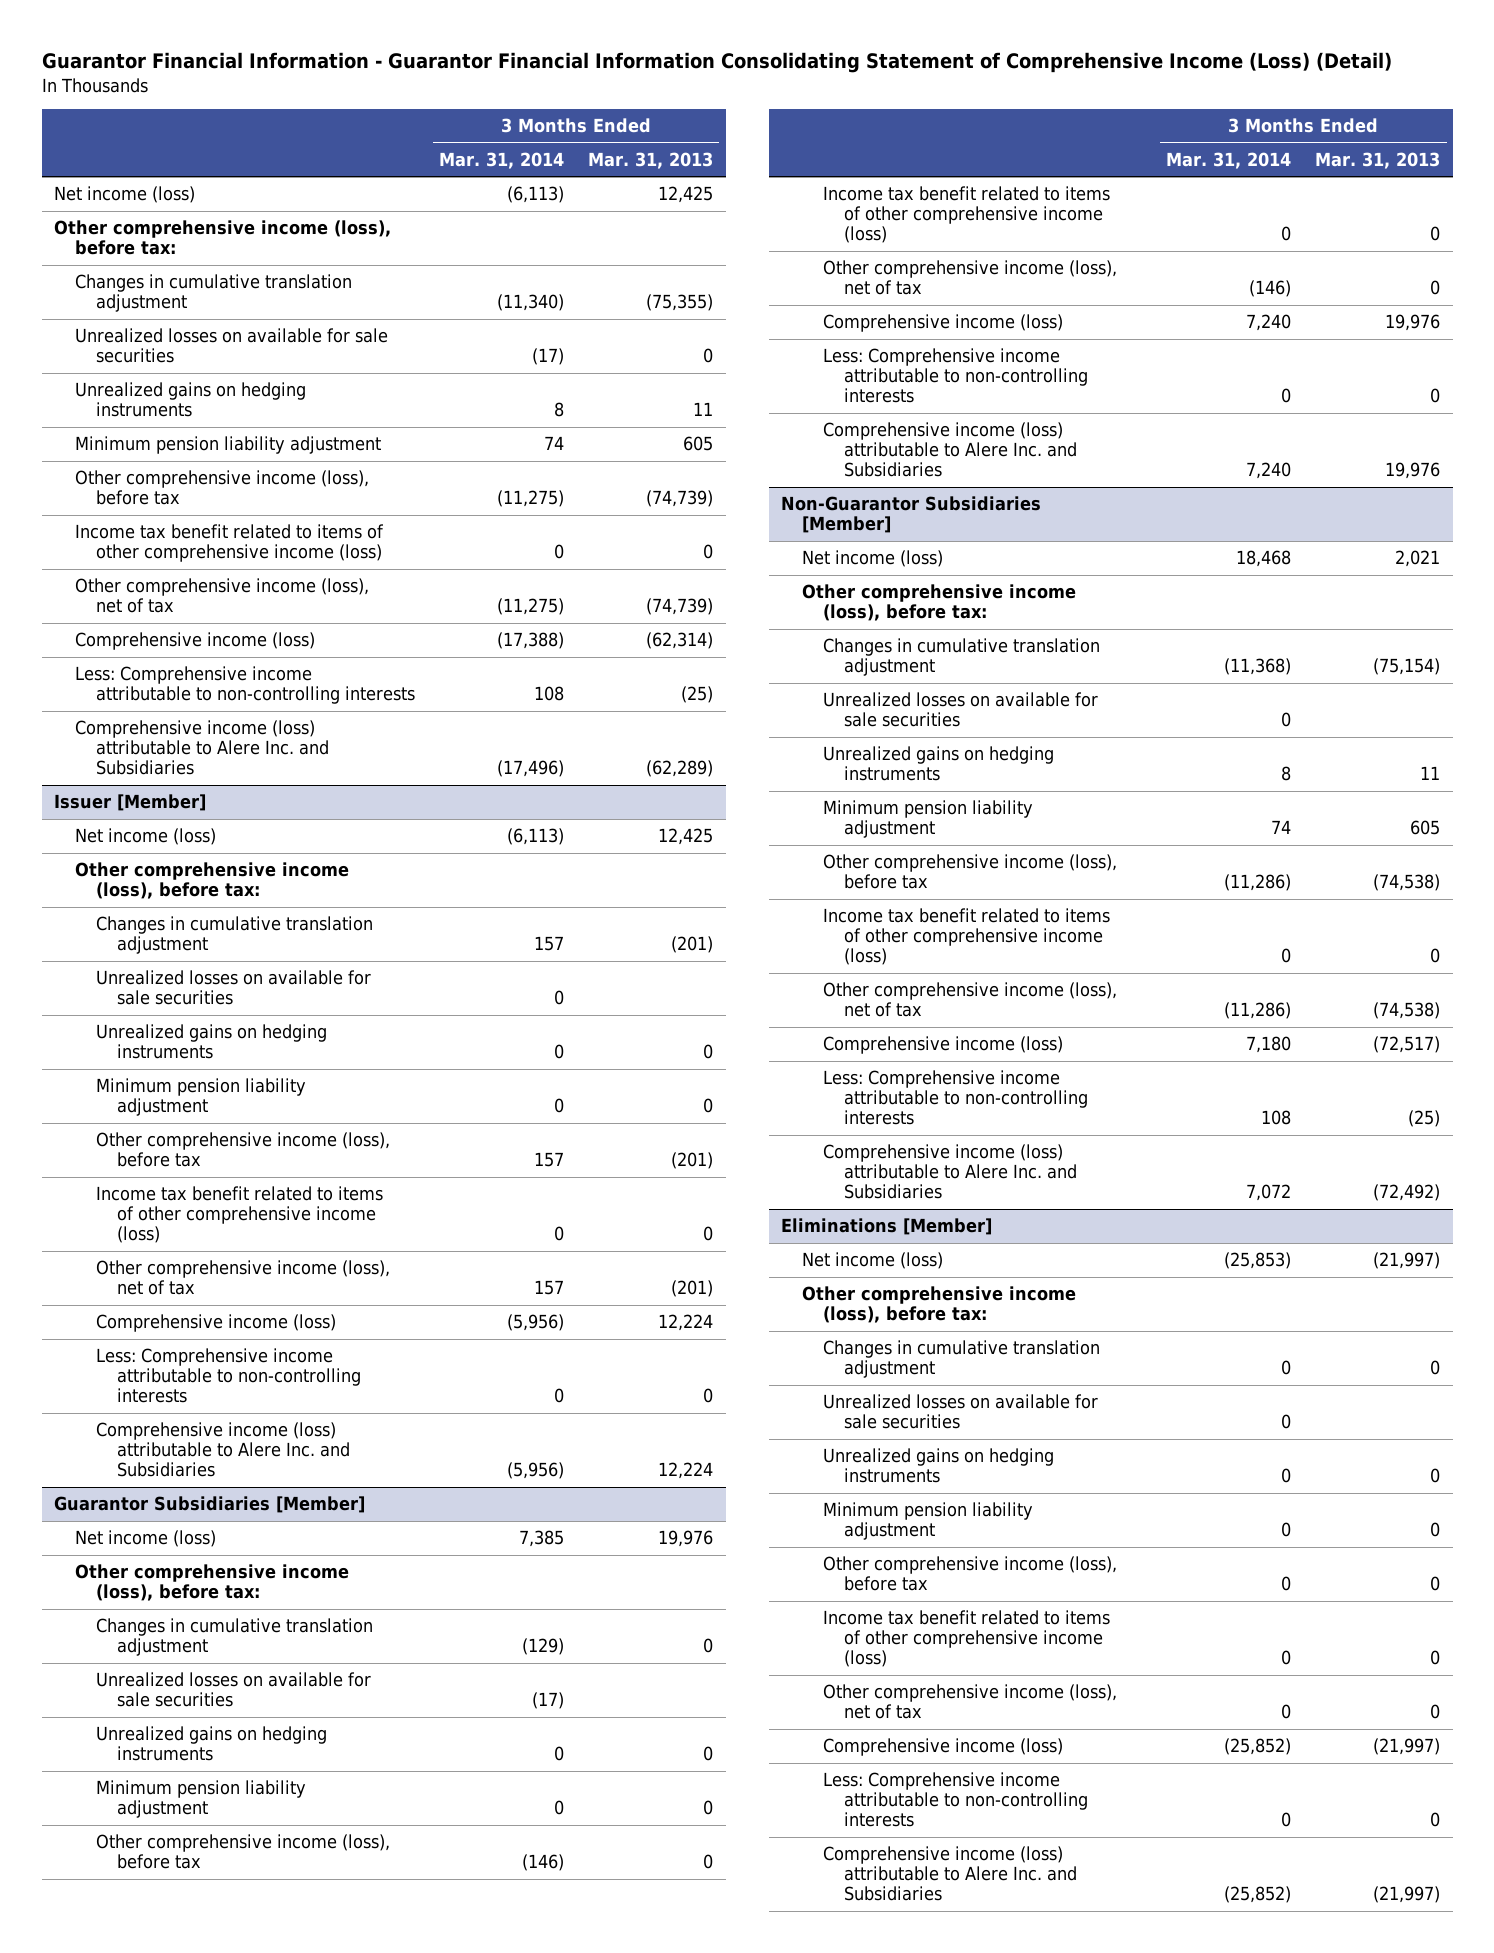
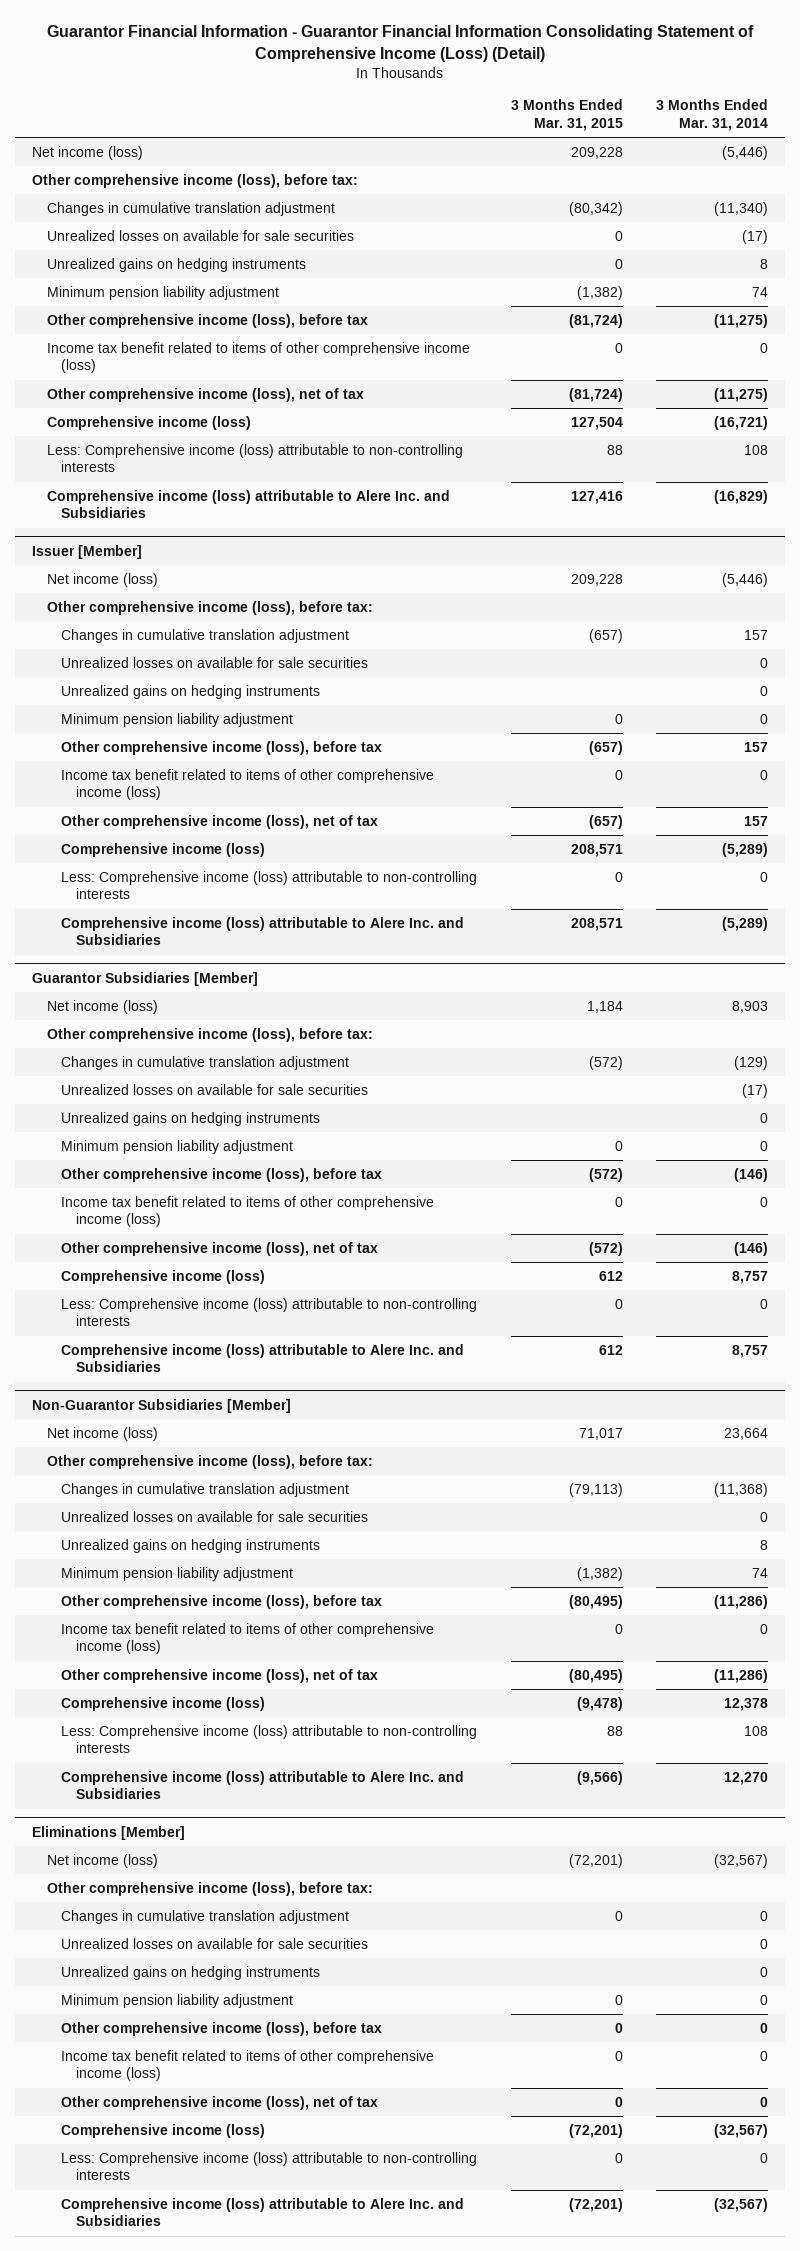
- | 3 Months Ended Mar. 31, 2014 | 3 Months Ended Mar. 31, 2013
+ | 3 Months Ended Mar. 31, 2015 | 3 Months Ended Mar. 31, 2014
- Net income (loss) | (6,113) | 12,425
+ Net income (loss) | 209,228 | (5,446)
- Comprehensive income (loss) | (17,388) | (62,314)
- Less: Comprehensive income attributable to non-controlling interests | 108 | (25)
- Comprehensive income (loss) attributable to Alere Inc. and Subsidiaries | (17,496) | (62,289)
+ Comprehensive income (loss) | 127,504 | (16,721)
+ Less: Comprehensive income (loss) attributable to non-controlling interests | 88 | 108
+ Comprehensive income (loss) attributable to Alere Inc. and Subsidiaries | 127,416 | (16,829)
@ Issuer [Member]
- Net income (loss) | (6,113) | 12,425
+ Net income (loss) | 209,228 | (5,446)
- Comprehensive income (loss) | (5,956) | 12,224
- Less: Comprehensive income attributable to non-controlling interests | 0 | 0
- Comprehensive income (loss) attributable to Alere Inc. and Subsidiaries | (5,956) | 12,224
+ Comprehensive income (loss) | 208,571 | (5,289)
+ Less: Comprehensive income (loss) attributable to non-controlling interests | 0 | 0
+ Comprehensive income (loss) attributable to Alere Inc. and Subsidiaries | 208,571 | (5,289)
@ Guarantor Subsidiaries [Member]
- Net income (loss) | 7,385 | 19,976
+ Net income (loss) | 1,184 | 8,903
- Comprehensive income (loss) | 7,240 | 19,976
- Less: Comprehensive income attributable to non-controlling interests | 0 | 0
- Comprehensive income (loss) attributable to Alere Inc. and Subsidiaries | 7,240 | 19,976
+ Comprehensive income (loss) | 612 | 8,757
+ Less: Comprehensive income (loss) attributable to non-controlling interests | 0 | 0
+ Comprehensive income (loss) attributable to Alere Inc. and Subsidiaries | 612 | 8,757
@ Non-Guarantor Subsidiaries [Member]
- Net income (loss) | 18,468 | 2,021
+ Net income (loss) | 71,017 | 23,664
- Comprehensive income (loss) | 7,180 | (72,517)
- Less: Comprehensive income attributable to non-controlling interests | 108 | (25)
- Comprehensive income (loss) attributable to Alere Inc. and Subsidiaries | 7,072 | (72,492)
+ Comprehensive income (loss) | (9,478) | 12,378
+ Less: Comprehensive income (loss) attributable to non-controlling interests | 88 | 108
+ Comprehensive income (loss) attributable to Alere Inc. and Subsidiaries | (9,566) | 12,270
@ Eliminations [Member]
- Net income (loss) | (25,853) | (21,997)
+ Net income (loss) | (72,201) | (32,567)
- Comprehensive income (loss) | (25,852) | (21,997)
- Less: Comprehensive income attributable to non-controlling interests | 0 | 0
- Comprehensive income (loss) attributable to Alere Inc. and Subsidiaries | (25,852) | (21,997)
+ Comprehensive income (loss) | (72,201) | (32,567)
+ Less: Comprehensive income (loss) attributable to non-controlling interests | 0 | 0
+ Comprehensive income (loss) attributable to Alere Inc. and Subsidiaries | (72,201) | (32,567)

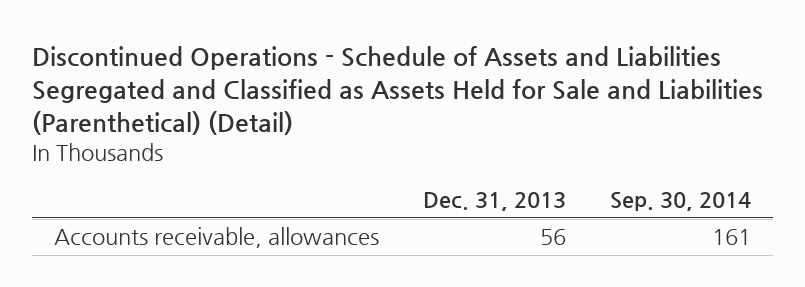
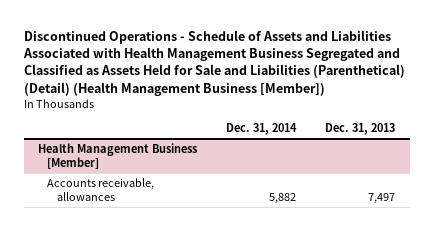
- Discontinued Operations - Schedule of Assets and Liabilities Segregated and Classified as Assets Held for Sale and Liabilities (Parenthetical) (Detail)
+ Discontinued Operations - Schedule of Assets and Liabilities Associated with Health Management Business Segregated and Classified as Assets Held for Sale and Liabilities (Parenthetical) (Detail) (Health Management Business [Member])
- | Dec. 31, 2013 | Sep. 30, 2014
+ | Dec. 31, 2014 | Dec. 31, 2013
- Accounts receivable, allowances | 56 | 161
+ Health Management Business [Member]
+ Accounts receivable, allowances | 5,882 | 7,497

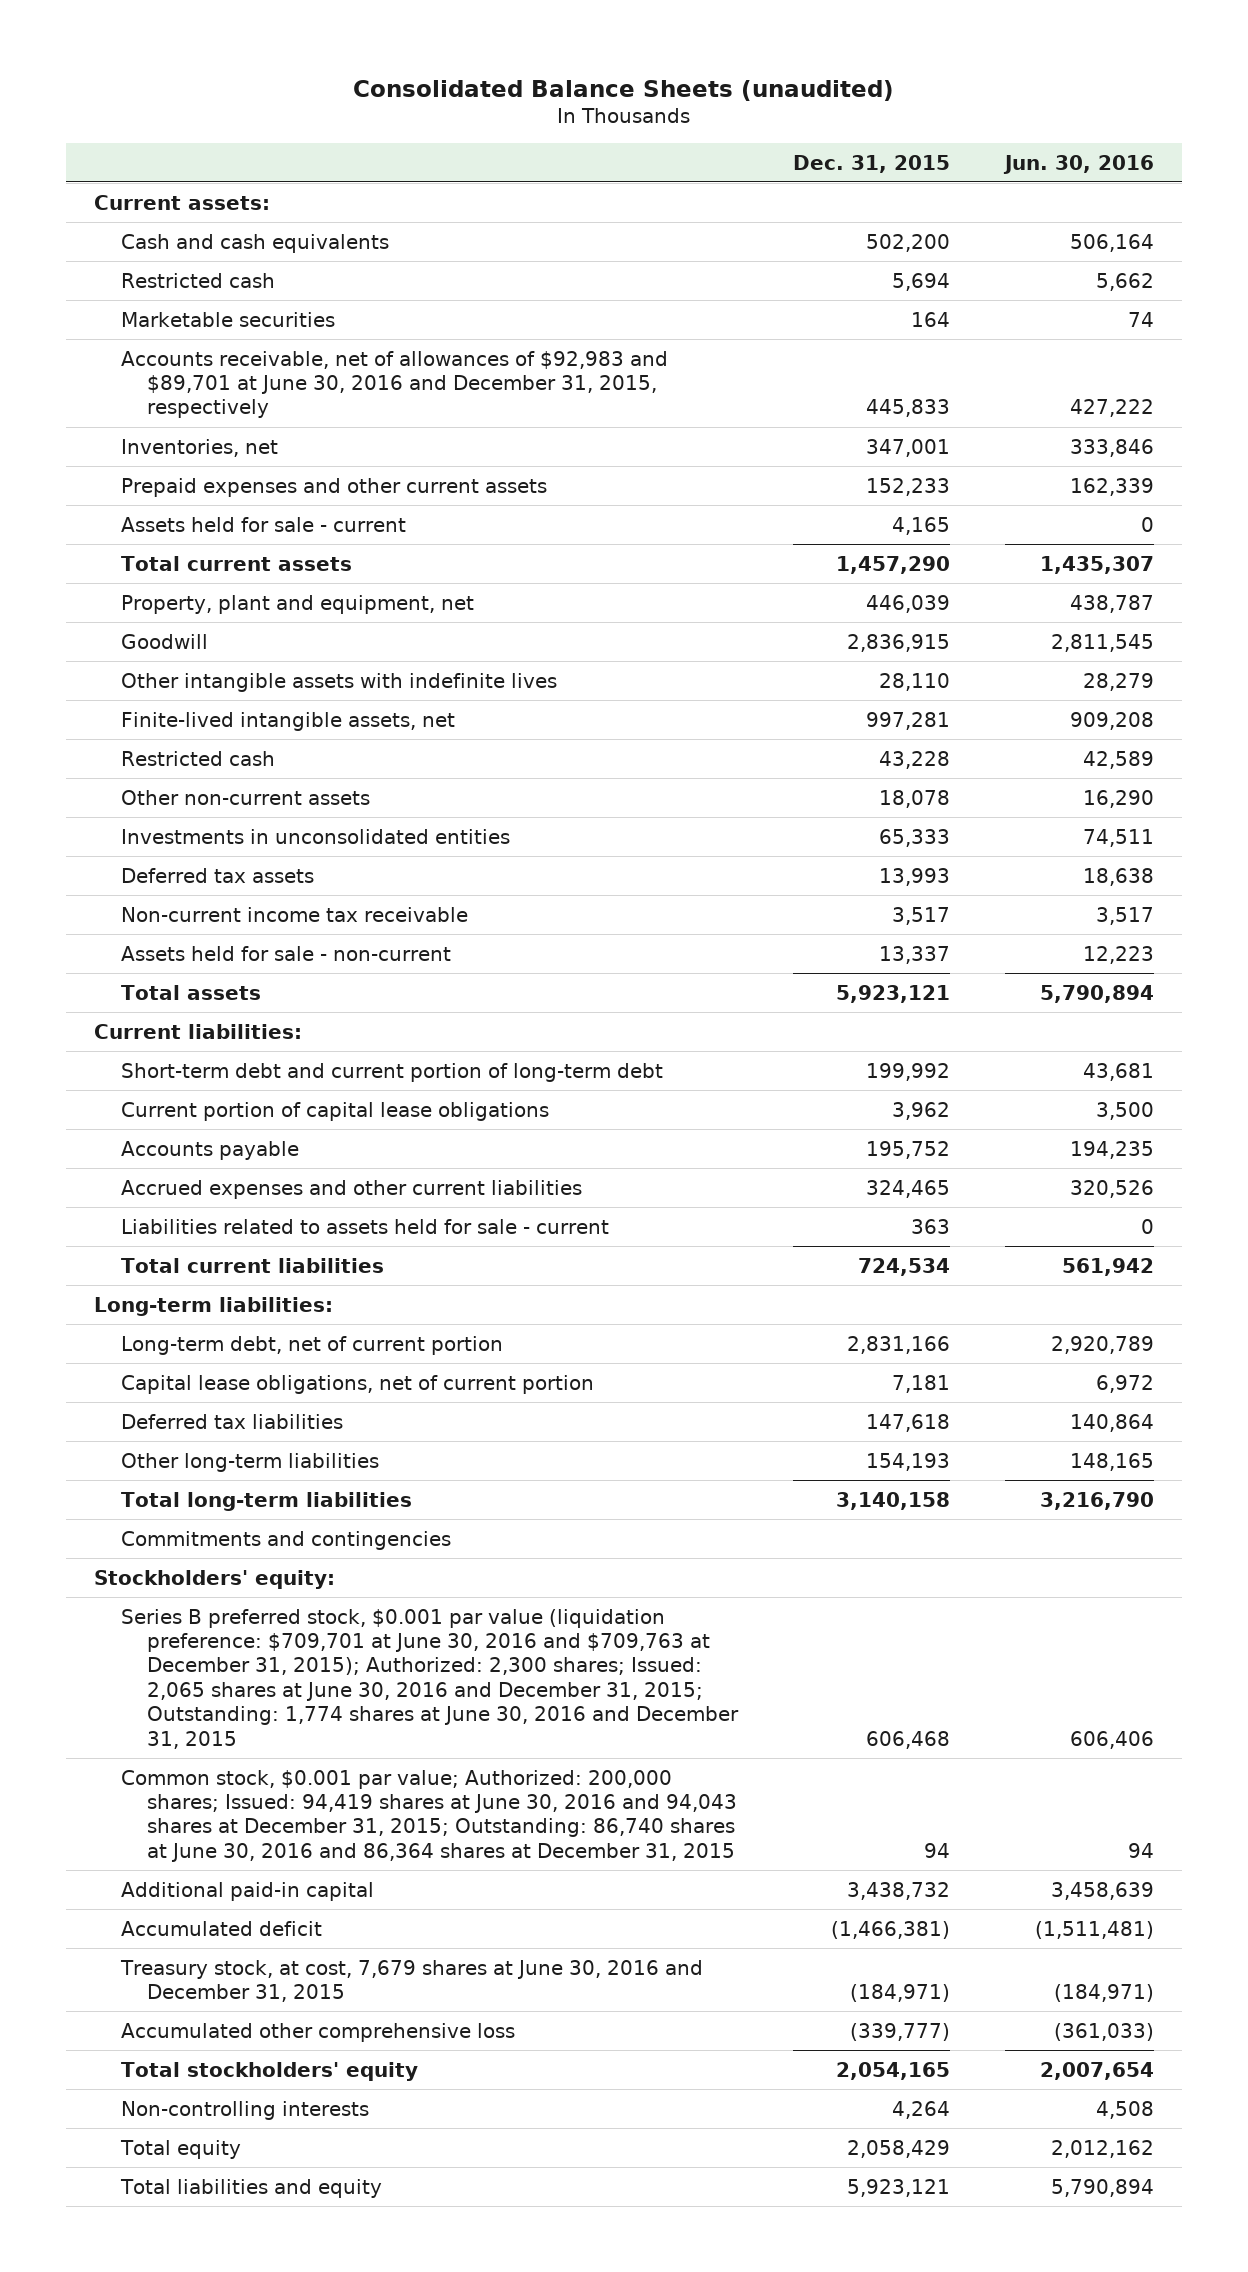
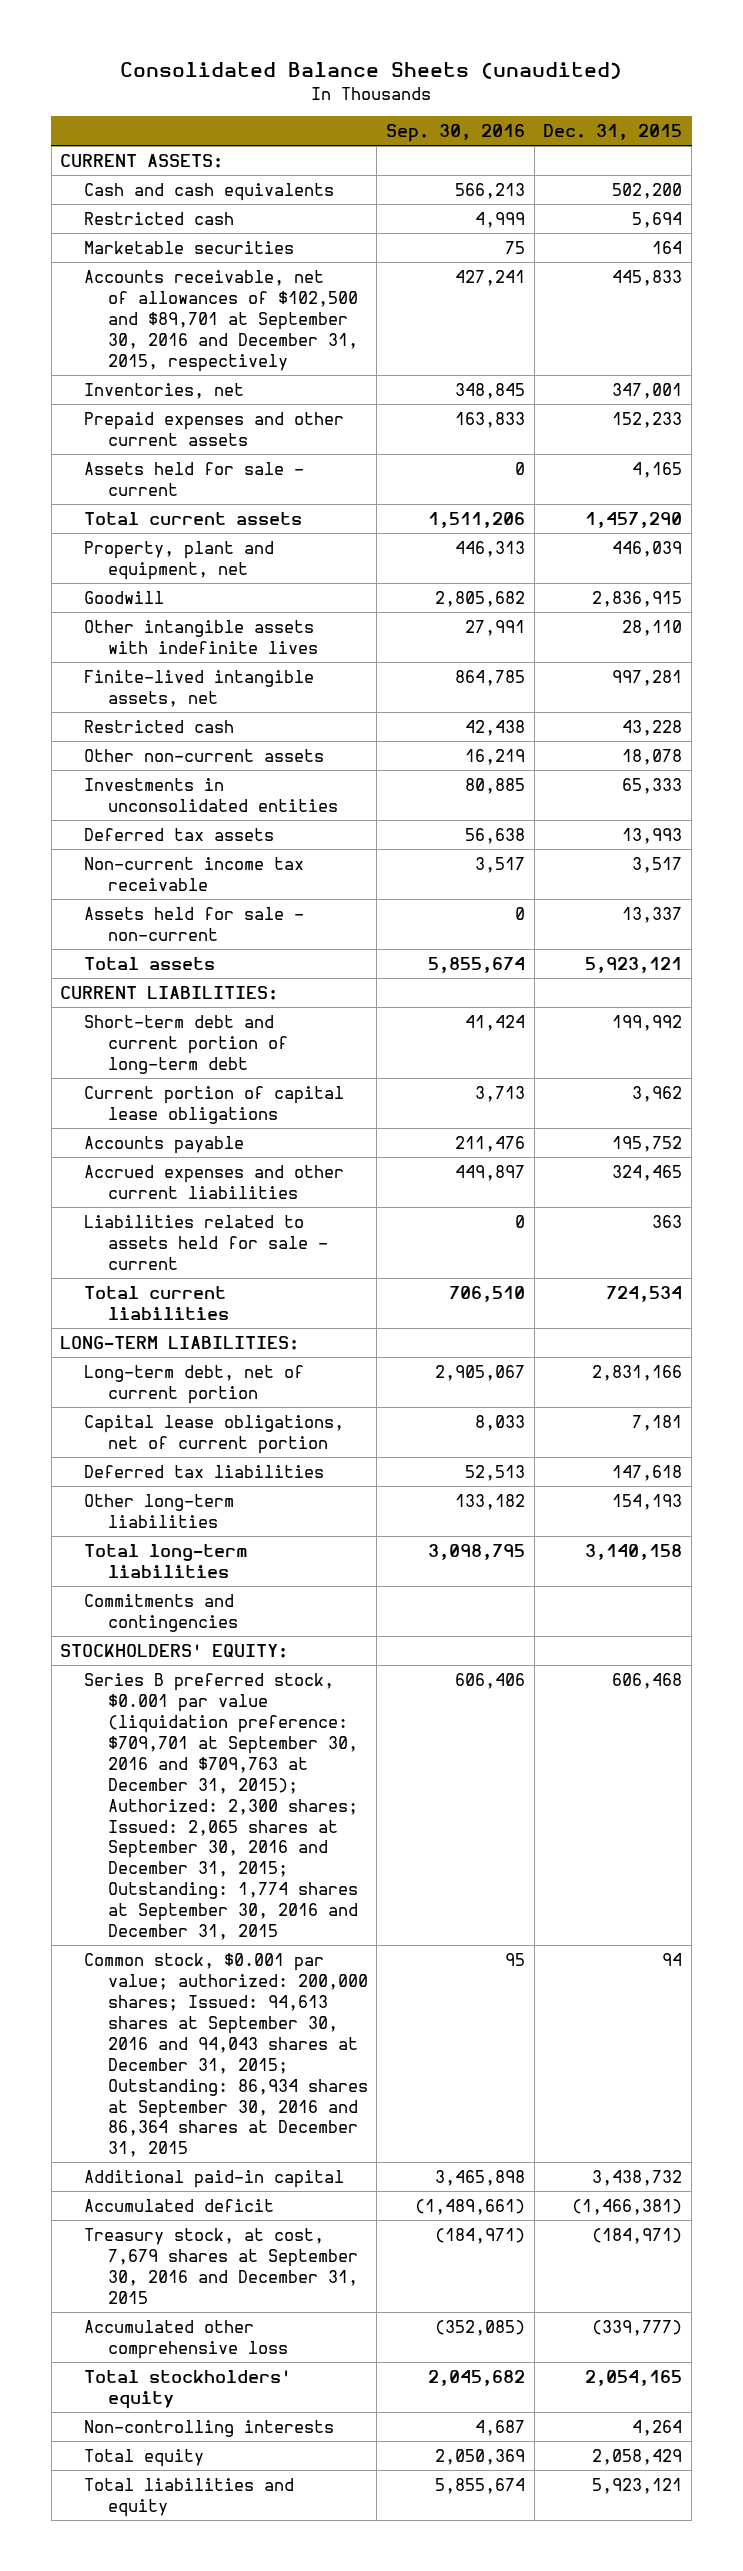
- | Dec. 31, 2015 | Jun. 30, 2016
+ | Sep. 30, 2016 | Dec. 31, 2015
- Current assets:
+ CURRENT ASSETS:
- Accounts receivable, net of allowances of $92,983 and $89,701 at June 30, 2016 and December 31, 2015, respectively | 445,833 | 427,222
+ Accounts receivable, net of allowances of $102,500 and $89,701 at September 30, 2016 and December 31, 2015, respectively | 427,241 | 445,833
- Current liabilities:
+ CURRENT LIABILITIES:
- Long-term liabilities:
+ LONG-TERM LIABILITIES:
- Stockholders' equity:
- Series B preferred stock, $0.001 par value (liquidation preference: $709,701 at June 30, 2016 and $709,763 at December 31, 2015); Authorized: 2,300 shares; Issued: 2,065 shares at June 30, 2016 and December 31, 2015; Outstanding: 1,774 shares at June 30, 2016 and December 31, 2015 | 606,468 | 606,406
- Common stock, $0.001 par value; Authorized: 200,000 shares; Issued: 94,419 shares at June 30, 2016 and 94,043 shares at December 31, 2015; Outstanding: 86,740 shares at June 30, 2016 and 86,364 shares at December 31, 2015 | 94 | 94
+ STOCKHOLDERS' EQUITY:
+ Series B preferred stock, $0.001 par value (liquidation preference: $709,701 at September 30, 2016 and $709,763 at December 31, 2015); Authorized: 2,300 shares; Issued: 2,065 shares at September 30, 2016 and December 31, 2015; Outstanding: 1,774 shares at September 30, 2016 and December 31, 2015 | 606,406 | 606,468
+ Common stock, $0.001 par value; authorized: 200,000 shares; Issued: 94,613 shares at September 30, 2016 and 94,043 shares at December 31, 2015; Outstanding: 86,934 shares at September 30, 2016 and 86,364 shares at December 31, 2015 | 95 | 94
- Treasury stock, at cost, 7,679 shares at June 30, 2016 and December 31, 2015 | (184,971) | (184,971)
+ Treasury stock, at cost, 7,679 shares at September 30, 2016 and December 31, 2015 | (184,971) | (184,971)

